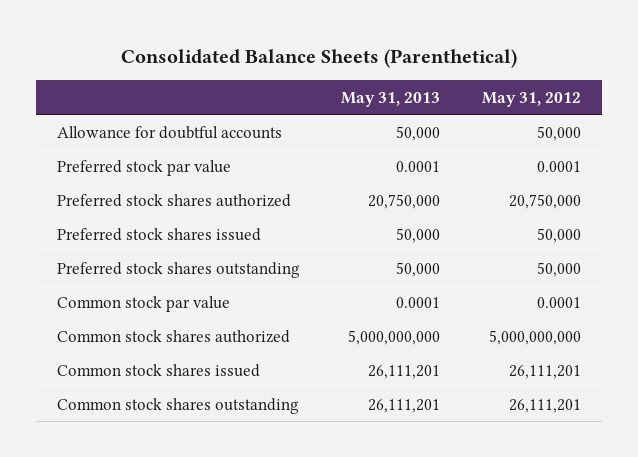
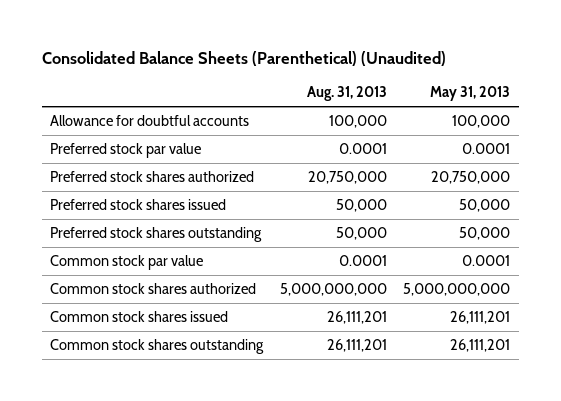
- Consolidated Balance Sheets (Parenthetical)
+ Consolidated Balance Sheets (Parenthetical) (Unaudited)
- | May 31, 2013 | May 31, 2012
+ | Aug. 31, 2013 | May 31, 2013
- Allowance for doubtful accounts | 50,000 | 50,000
+ Allowance for doubtful accounts | 100,000 | 100,000

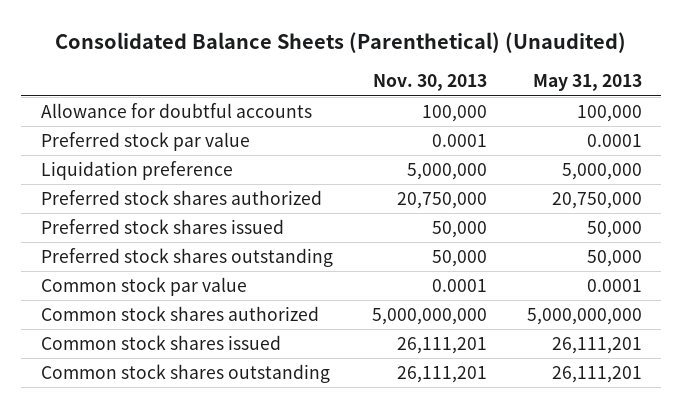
- | Aug. 31, 2013 | May 31, 2013
+ | Nov. 30, 2013 | May 31, 2013
+ Liquidation preference | 5,000,000 | 5,000,000

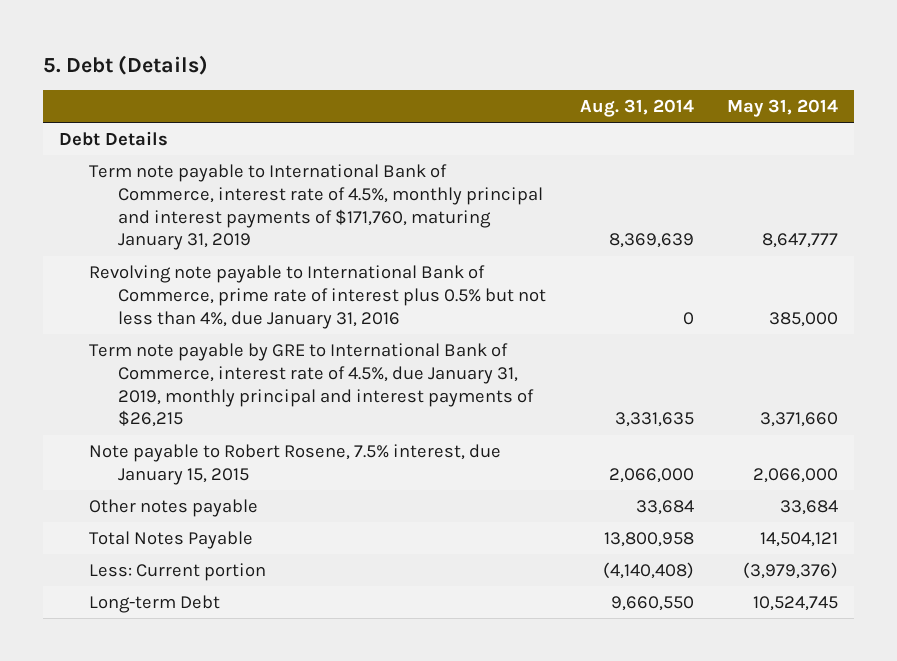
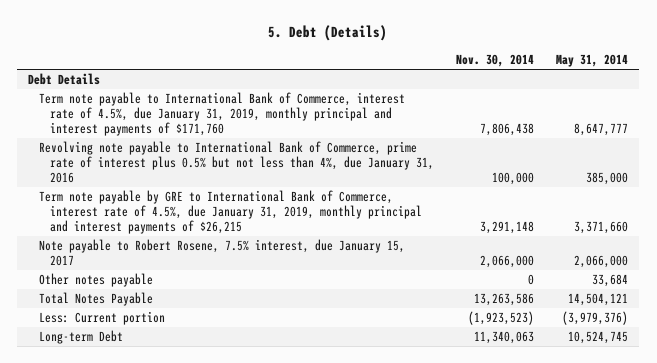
- | Aug. 31, 2014 | May 31, 2014
+ | Nov. 30, 2014 | May 31, 2014
- Term note payable to International Bank of Commerce, interest rate of 4.5%, monthly principal and interest payments of $171,760, maturing January 31, 2019 | 8,369,639 | 8,647,777
+ Term note payable to International Bank of Commerce, interest rate of 4.5%, due January 31, 2019, monthly principal and interest payments of $171,760 | 7,806,438 | 8,647,777
- Note payable to Robert Rosene, 7.5% interest, due January 15, 2015 | 2,066,000 | 2,066,000
+ Note payable to Robert Rosene, 7.5% interest, due January 15, 2017 | 2,066,000 | 2,066,000

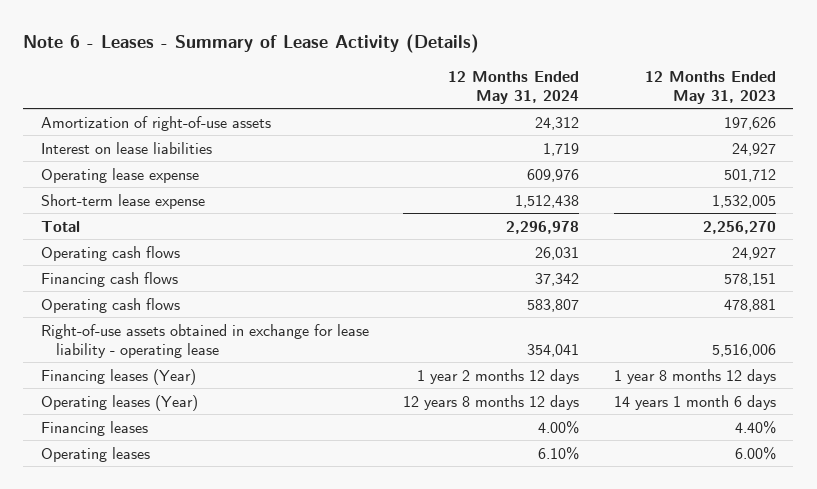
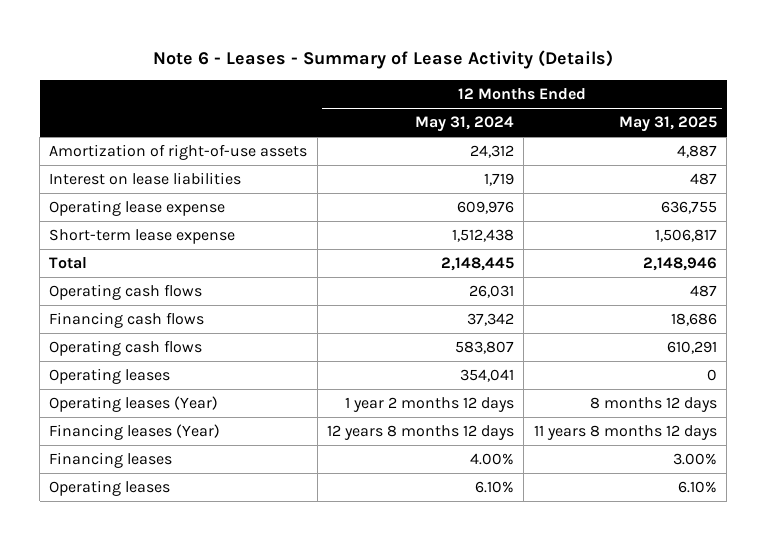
- | 12 Months Ended May 31, 2024 | 12 Months Ended May 31, 2023
+ | 12 Months Ended May 31, 2024 | 12 Months Ended May 31, 2025
- Total | 2,296,978 | 2,256,270
+ Total | 2,148,445 | 2,148,946
- Right-of-use assets obtained in exchange for lease liability - operating lease | 354,041 | 5,516,006
- Financing leases (Year) | 1 year 2 months 12 days | 1 year 8 months 12 days
- Operating leases (Year) | 12 years 8 months 12 days | 14 years 1 month 6 days
+ Operating leases | 354,041 | 0
+ Operating leases (Year) | 1 year 2 months 12 days | 8 months 12 days
+ Financing leases (Year) | 12 years 8 months 12 days | 11 years 8 months 12 days

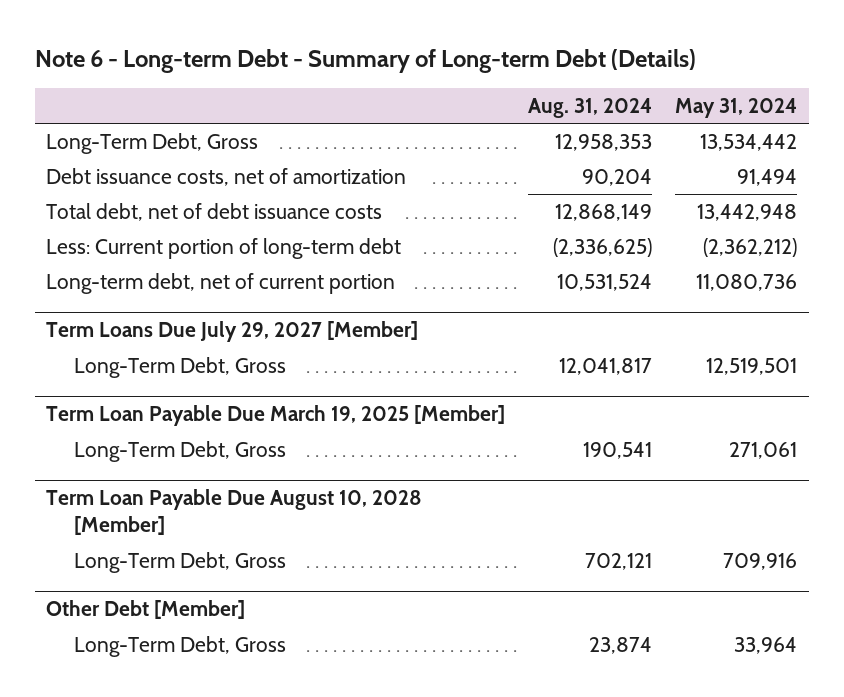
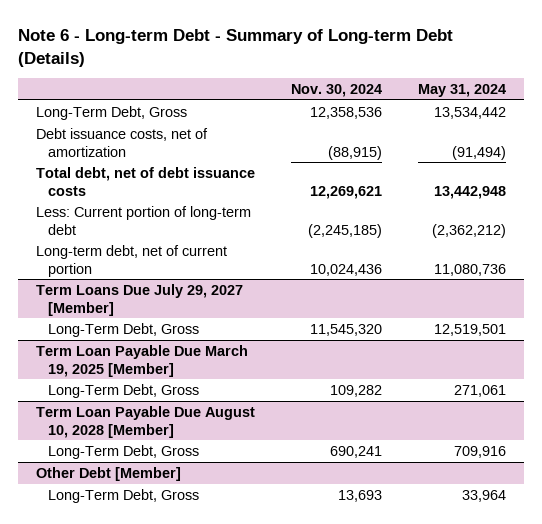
- | Aug. 31, 2024 | May 31, 2024
+ | Nov. 30, 2024 | May 31, 2024
- Debt issuance costs, net of amortization | 90,204 | 91,494
+ Debt issuance costs, net of amortization | (88,915) | (91,494)

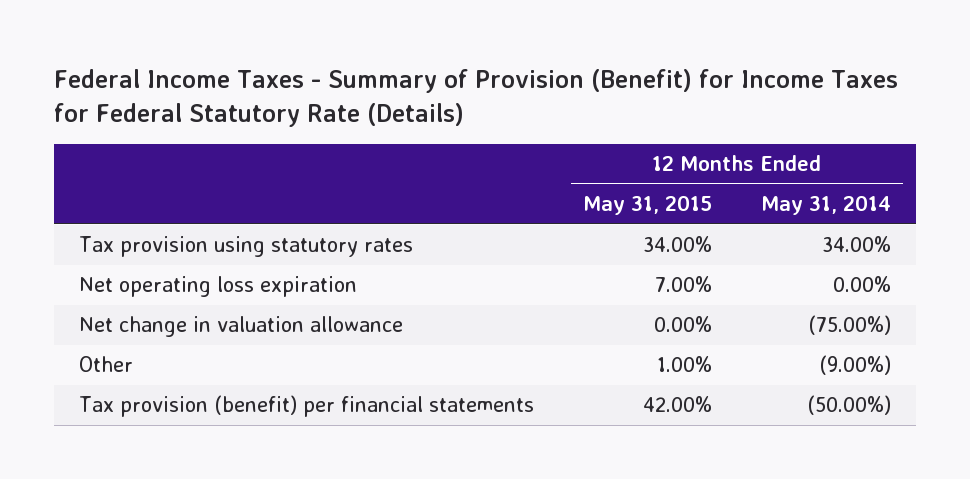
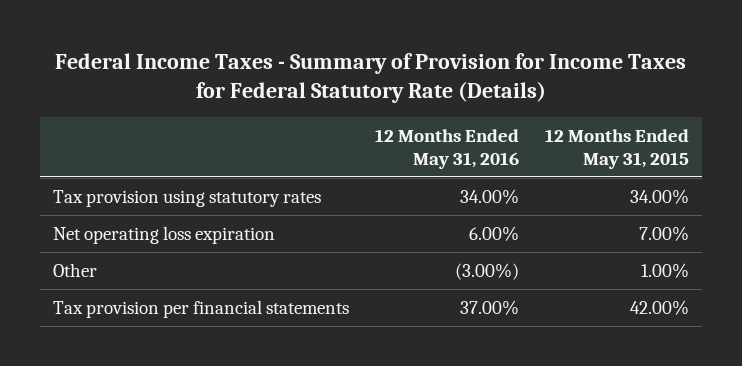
- Federal Income Taxes - Summary of Provision (Benefit) for Income Taxes for Federal Statutory Rate (Details)
+ Federal Income Taxes - Summary of Provision for Income Taxes for Federal Statutory Rate (Details)
- | 12 Months Ended May 31, 2015 | 12 Months Ended May 31, 2014
+ | 12 Months Ended May 31, 2016 | 12 Months Ended May 31, 2015
- Net change in valuation allowance | 0.00% | (75.00%)
- Tax provision (benefit) per financial statements | 42.00% | (50.00%)
+ Tax provision per financial statements | 37.00% | 42.00%

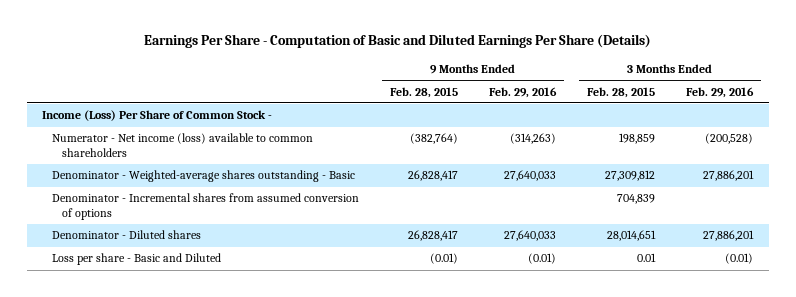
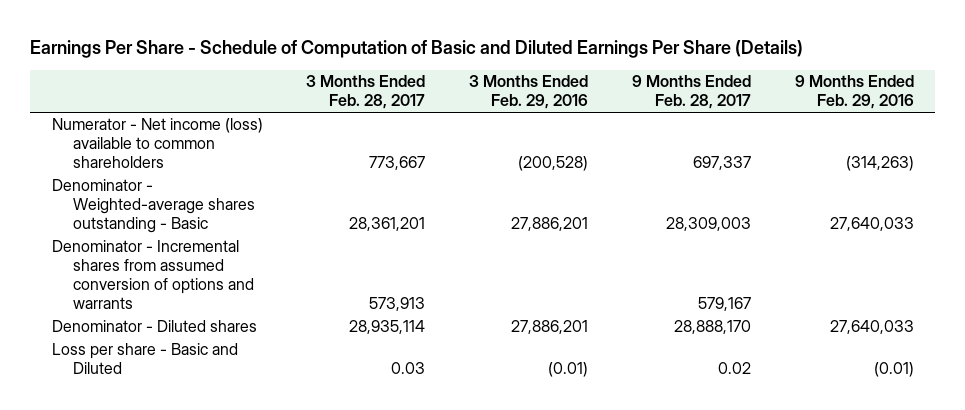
- Earnings Per Share - Computation of Basic and Diluted Earnings Per Share (Details)
+ Earnings Per Share - Schedule of Computation of Basic and Diluted Earnings Per Share (Details)
- | 9 Months Ended Feb. 28, 2015 | 9 Months Ended Feb. 29, 2016 | 3 Months Ended Feb. 28, 2015 | 3 Months Ended Feb. 29, 2016
+ | 3 Months Ended Feb. 28, 2017 | 3 Months Ended Feb. 29, 2016 | 9 Months Ended Feb. 28, 2017 | 9 Months Ended Feb. 29, 2016
- Income (Loss) Per Share of Common Stock -
- Denominator - Incremental shares from assumed conversion of options | | | 704,839 |
+ Denominator - Incremental shares from assumed conversion of options and warrants | 573,913 | | 579,167 |

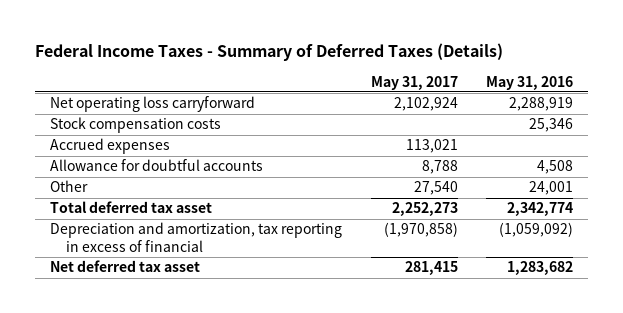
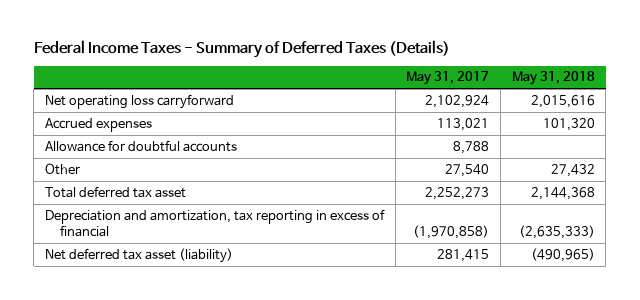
- | May 31, 2017 | May 31, 2016
+ | May 31, 2017 | May 31, 2018
- Stock compensation costs | | 25,346
- Net deferred tax asset | 281,415 | 1,283,682
+ Net deferred tax asset (liability) | 281,415 | (490,965)

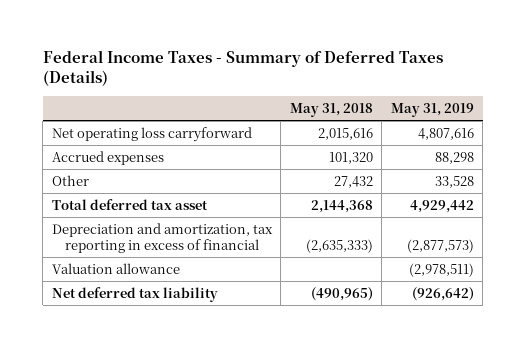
- | May 31, 2017 | May 31, 2018
+ | May 31, 2018 | May 31, 2019
- Allowance for doubtful accounts | 8,788 |
- Net deferred tax asset (liability) | 281,415 | (490,965)
+ Valuation allowance | | (2,978,511)
+ Net deferred tax liability | (490,965) | (926,642)

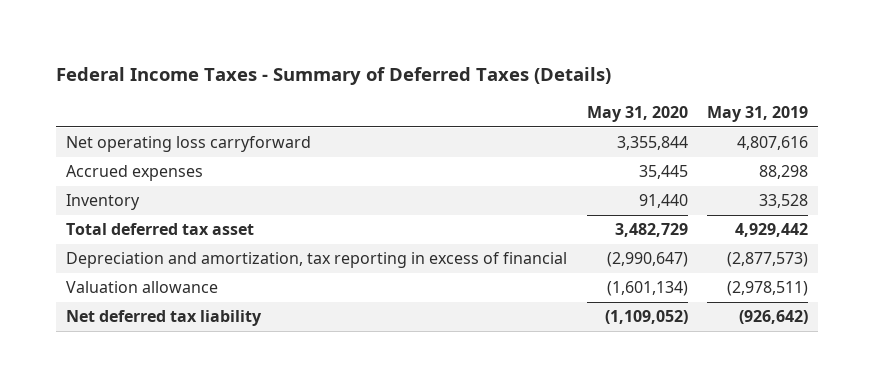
- | May 31, 2018 | May 31, 2019
+ | May 31, 2020 | May 31, 2019
- Other | 27,432 | 33,528
+ Inventory | 91,440 | 33,528

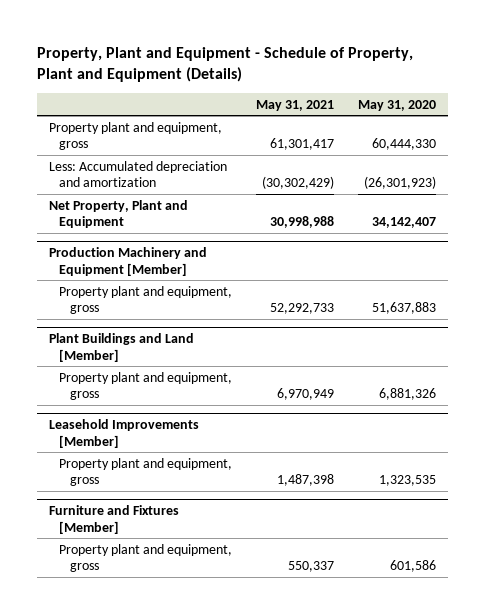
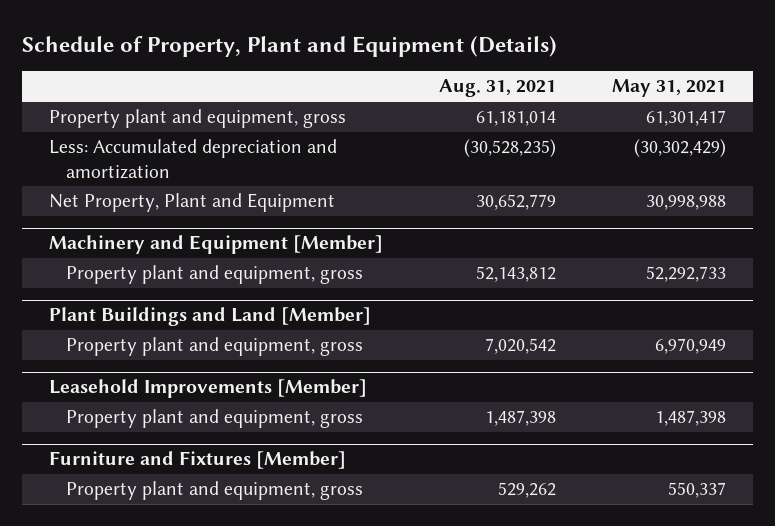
- Property, Plant and Equipment - Schedule of Property, Plant and Equipment (Details)
+ Schedule of Property, Plant and Equipment (Details)
- | May 31, 2021 | May 31, 2020
+ | Aug. 31, 2021 | May 31, 2021
- Production Machinery and Equipment [Member]
+ Machinery and Equipment [Member]

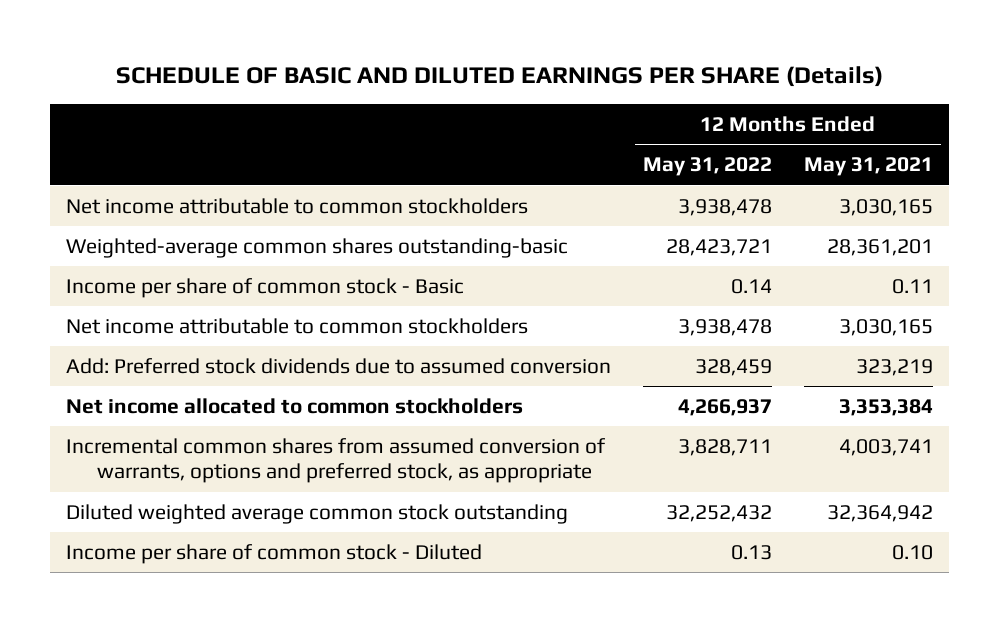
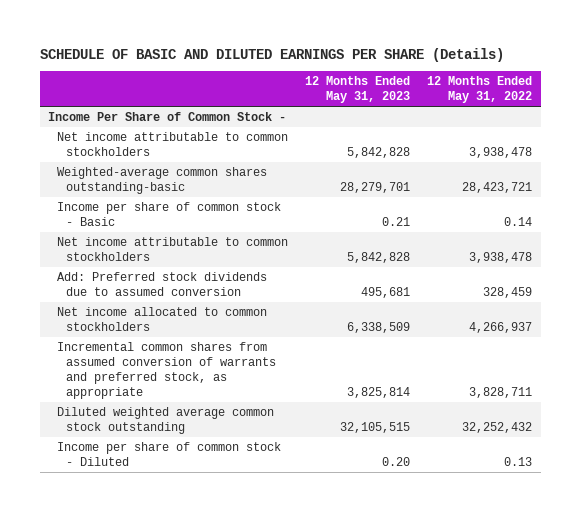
- | 12 Months Ended May 31, 2022 | 12 Months Ended May 31, 2021
+ | 12 Months Ended May 31, 2023 | 12 Months Ended May 31, 2022
+ Income Per Share of Common Stock -
- Incremental common shares from assumed conversion of warrants, options and preferred stock, as appropriate | 3,828,711 | 4,003,741
+ Incremental common shares from assumed conversion of warrants and preferred stock, as appropriate | 3,825,814 | 3,828,711

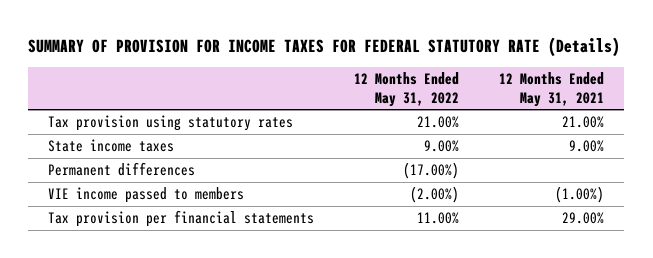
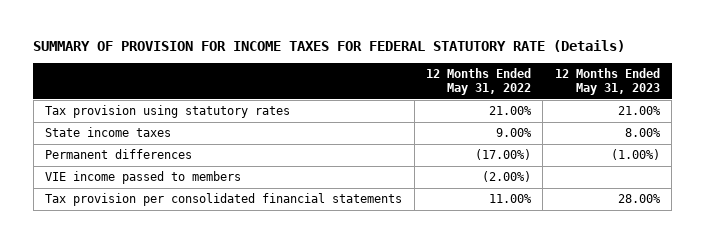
- | 12 Months Ended May 31, 2022 | 12 Months Ended May 31, 2021
+ | 12 Months Ended May 31, 2022 | 12 Months Ended May 31, 2023
- Tax provision per financial statements | 11.00% | 29.00%
+ Tax provision per consolidated financial statements | 11.00% | 28.00%

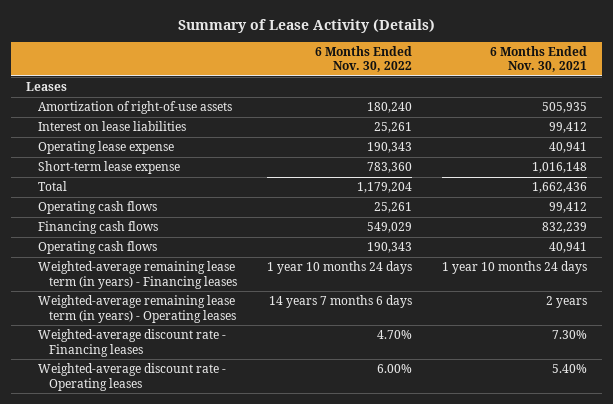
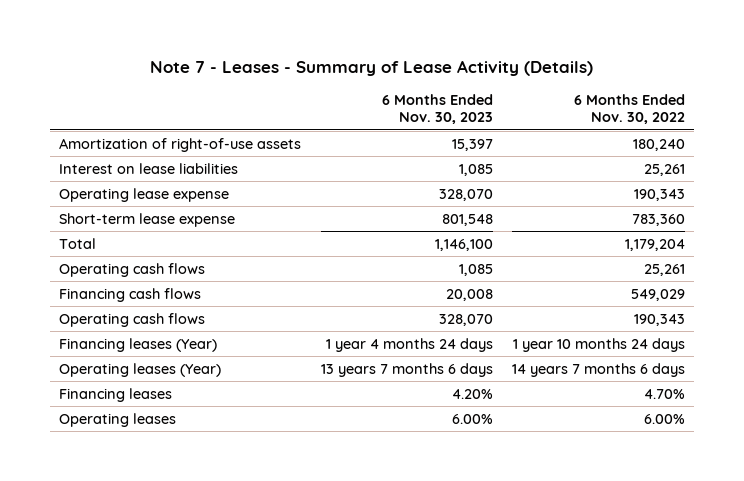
- Summary of Lease Activity (Details)
+ Note 7 - Leases - Summary of Lease Activity (Details)
- | 6 Months Ended Nov. 30, 2022 | 6 Months Ended Nov. 30, 2021
+ | 6 Months Ended Nov. 30, 2023 | 6 Months Ended Nov. 30, 2022
- Leases
- Weighted-average remaining lease term (in years) - Financing leases | 1 year 10 months 24 days | 1 year 10 months 24 days
- Weighted-average remaining lease term (in years) - Operating leases | 14 years 7 months 6 days | 2 years
- Weighted-average discount rate - Financing leases | 4.70% | 7.30%
- Weighted-average discount rate - Operating leases | 6.00% | 5.40%
+ Financing leases (Year) | 1 year 4 months 24 days | 1 year 10 months 24 days
+ Operating leases (Year) | 13 years 7 months 6 days | 14 years 7 months 6 days
+ Financing leases | 4.20% | 4.70%
+ Operating leases | 6.00% | 6.00%

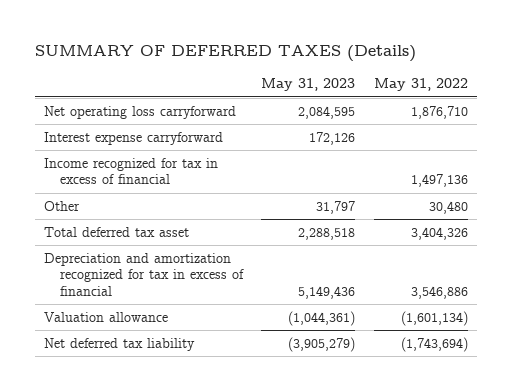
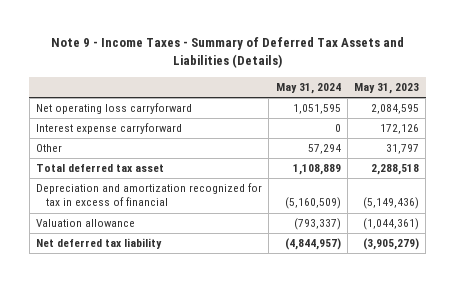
- SUMMARY OF DEFERRED TAXES (Details)
+ Note 9 - Income Taxes - Summary of Deferred Tax Assets and Liabilities (Details)
- | May 31, 2023 | May 31, 2022
+ | May 31, 2024 | May 31, 2023
- Income recognized for tax in excess of financial | | 1,497,136
- Depreciation and amortization recognized for tax in excess of financial | 5,149,436 | 3,546,886
+ Depreciation and amortization recognized for tax in excess of financial | (5,160,509) | (5,149,436)

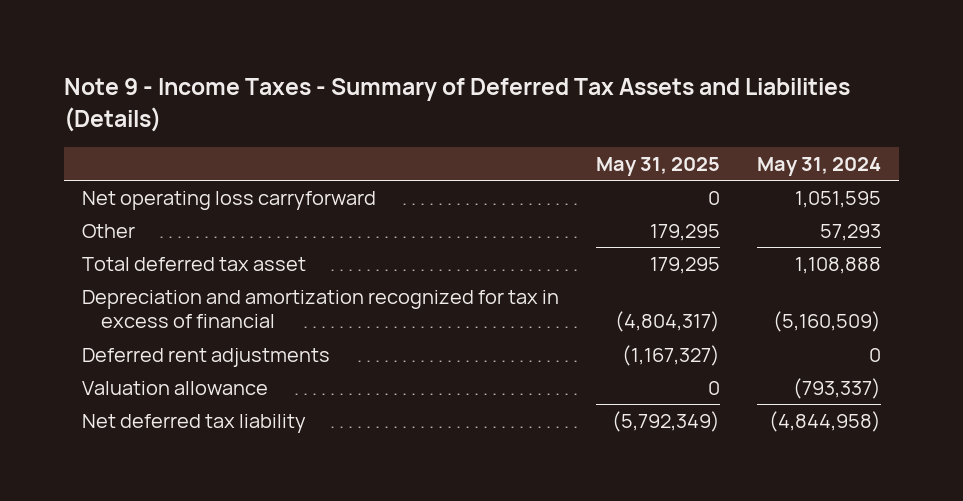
- | May 31, 2024 | May 31, 2023
+ | May 31, 2025 | May 31, 2024
- Interest expense carryforward | 0 | 172,126
- Other | 57,294 | 31,797
- Total deferred tax asset | 1,108,889 | 2,288,518
+ Other | 179,295 | 57,293
+ Total deferred tax asset | 179,295 | 1,108,888
+ Deferred rent adjustments | (1,167,327) | 0
- Net deferred tax liability | (4,844,957) | (3,905,279)
+ Net deferred tax liability | (5,792,349) | (4,844,958)

